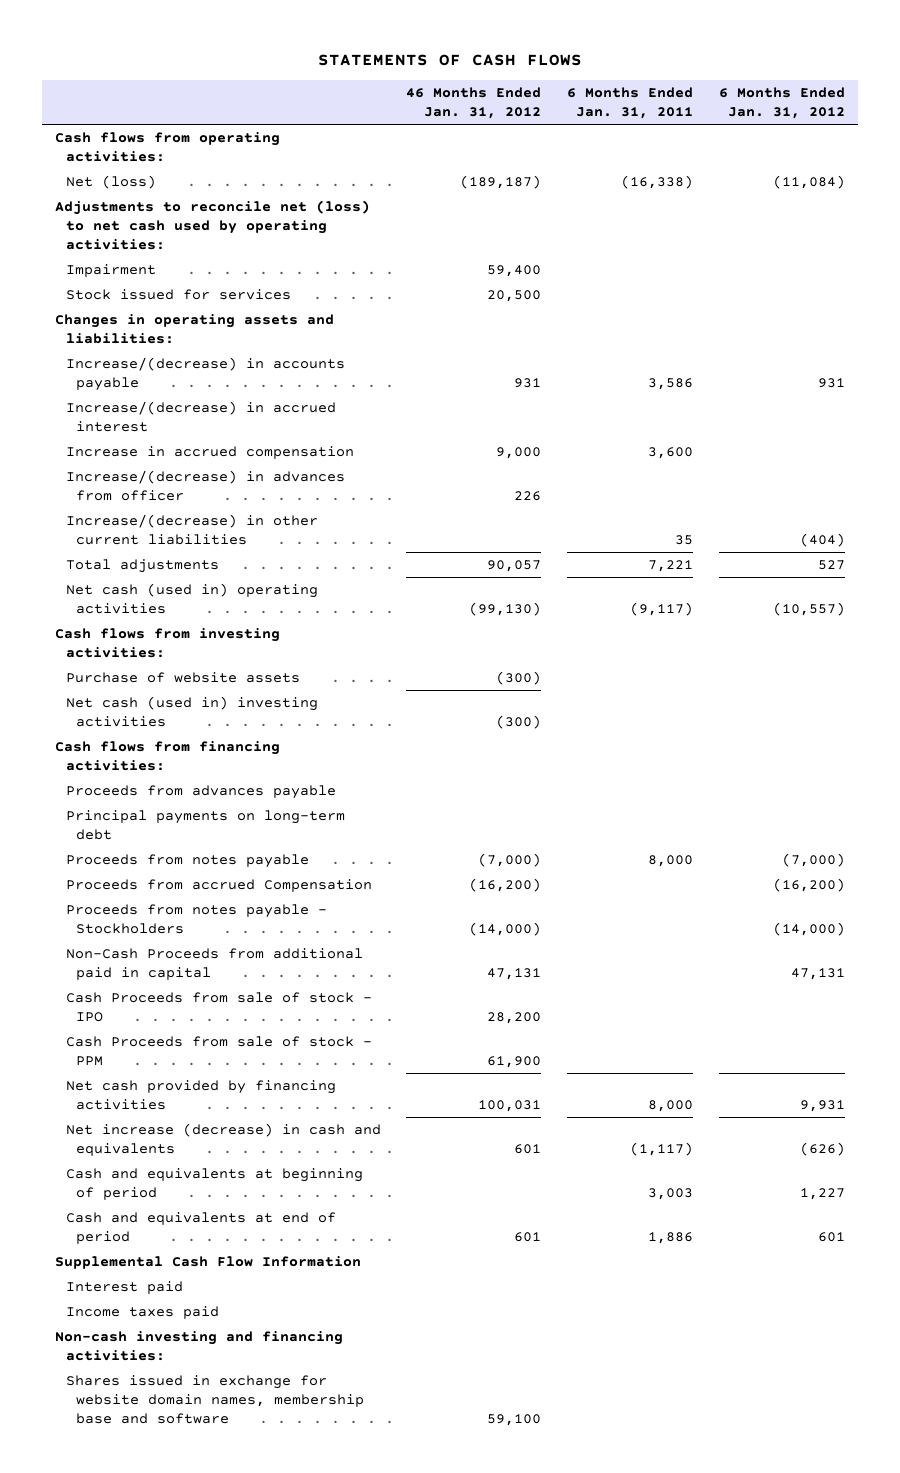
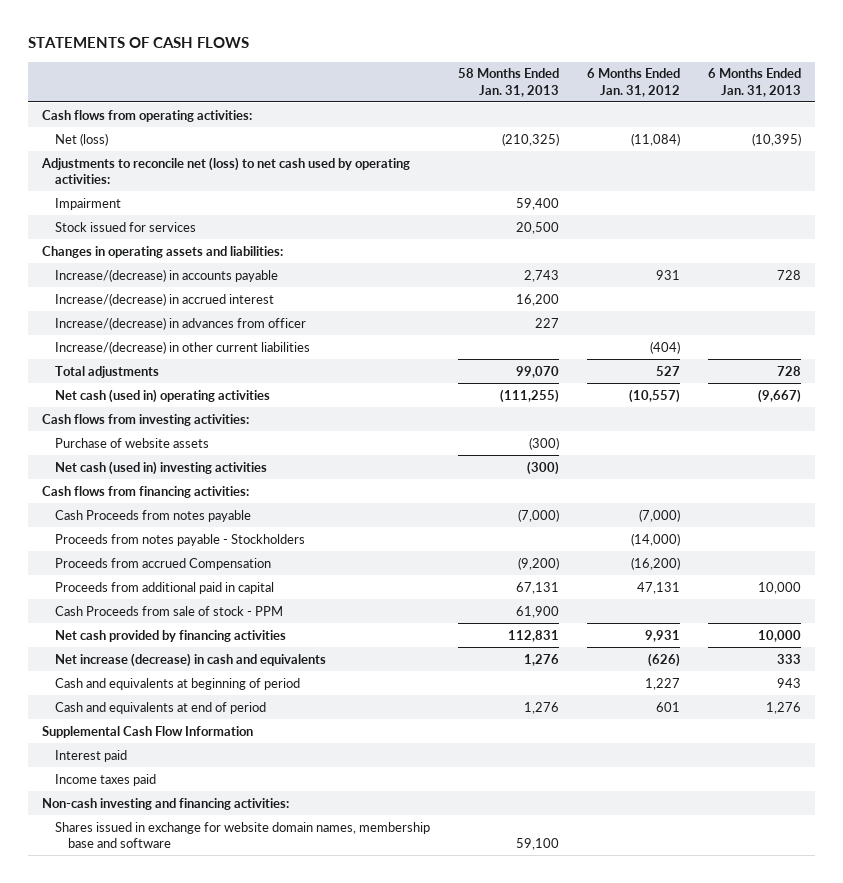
- | 46 Months Ended Jan. 31, 2012 | 6 Months Ended Jan. 31, 2011 | 6 Months Ended Jan. 31, 2012
+ | 58 Months Ended Jan. 31, 2013 | 6 Months Ended Jan. 31, 2012 | 6 Months Ended Jan. 31, 2013
- Increase in accrued compensation | 9,000 | 3,600 |
- Proceeds from advances payable
- Principal payments on long-term debt
- Proceeds from notes payable | (7,000) | 8,000 | (7,000)
+ Cash Proceeds from notes payable | (7,000) | (7,000) |
- Non-Cash Proceeds from additional paid in capital | 47,131 | | 47,131
- Cash Proceeds from sale of stock - IPO | 28,200 | |
moved down: Proceeds from accrued Compensation | (9,200) | (16,200) |
+ Proceeds from additional paid in capital | 67,131 | 47,131 | 10,000

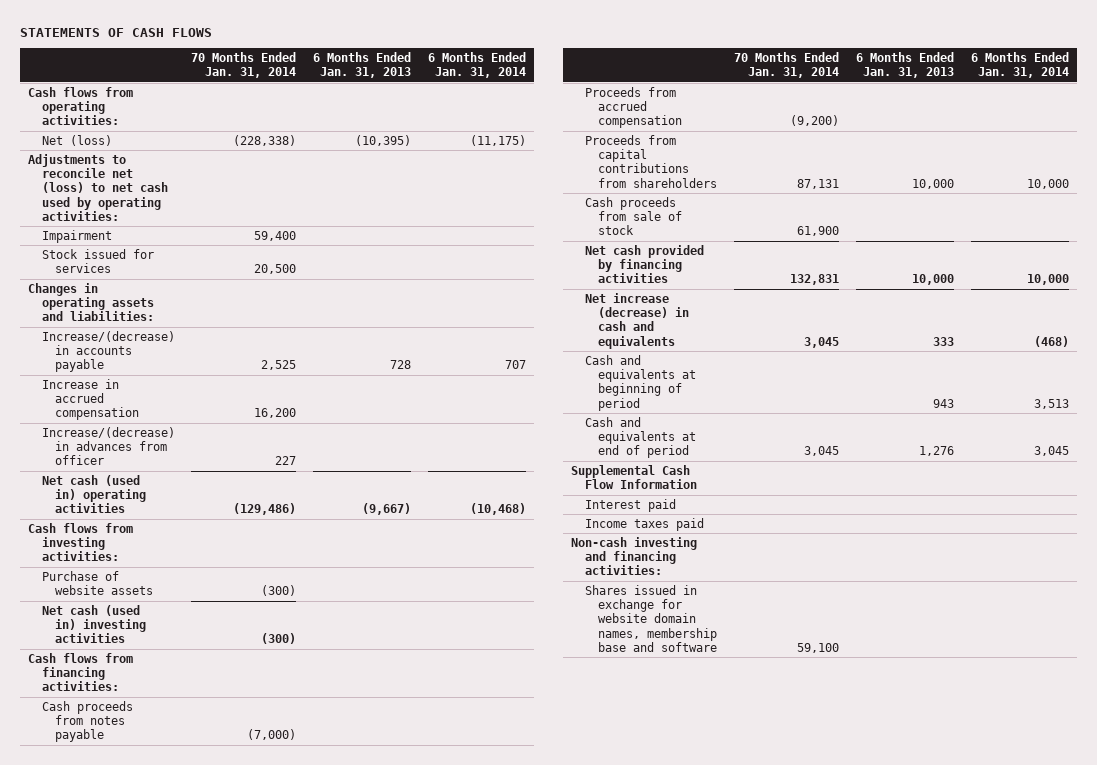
- | 58 Months Ended Jan. 31, 2013 | 6 Months Ended Jan. 31, 2012 | 6 Months Ended Jan. 31, 2013
+ | 70 Months Ended Jan. 31, 2014 | 6 Months Ended Jan. 31, 2013 | 6 Months Ended Jan. 31, 2014
- Increase/(decrease) in accrued interest | 16,200 | |
+ Increase in accrued compensation | 16,200 | |
- Increase/(decrease) in other current liabilities | | (404) |
- Total adjustments | 99,070 | 527 | 728
- Cash Proceeds from notes payable | (7,000) | (7,000) |
- Proceeds from notes payable - Stockholders | | (14,000) |
- Proceeds from accrued Compensation | (9,200) | (16,200) |
- Proceeds from additional paid in capital | 67,131 | 47,131 | 10,000
- Cash Proceeds from sale of stock - PPM | 61,900 | |
+ Cash proceeds from notes payable | (7,000) | |
+ Proceeds from accrued compensation | (9,200) | |
+ Proceeds from capital contributions from shareholders | 87,131 | 10,000 | 10,000
+ Cash proceeds from sale of stock | 61,900 | |

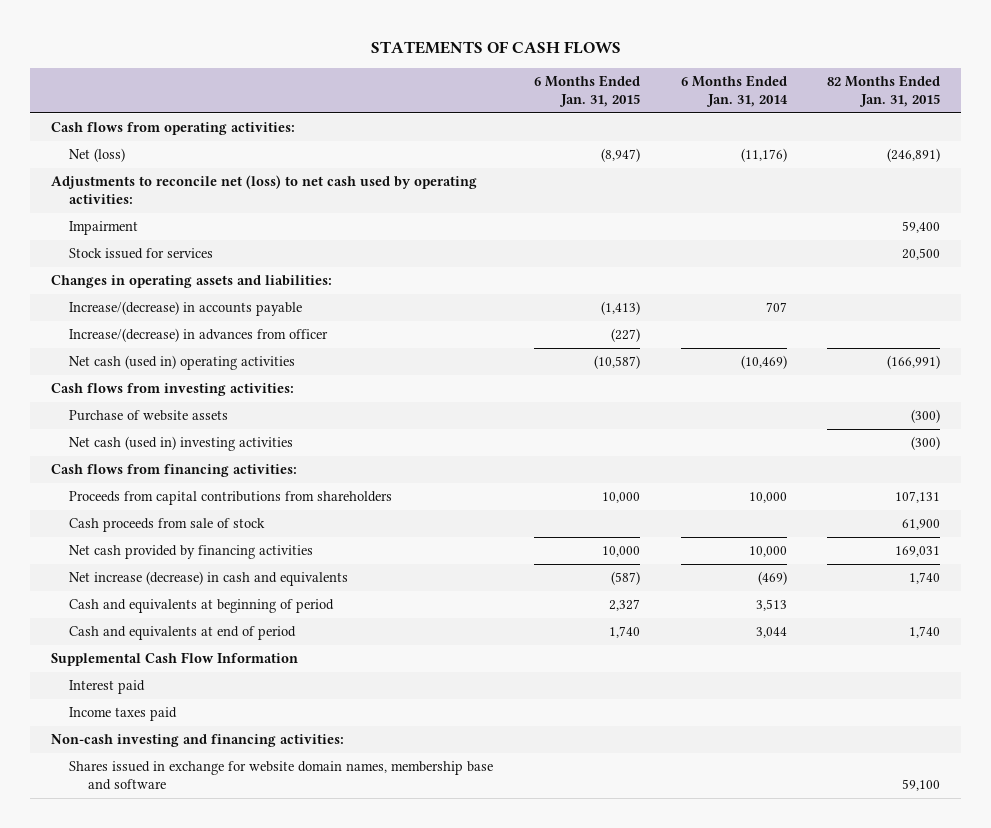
- | 70 Months Ended Jan. 31, 2014 | 6 Months Ended Jan. 31, 2013 | 6 Months Ended Jan. 31, 2014
+ | 6 Months Ended Jan. 31, 2015 | 6 Months Ended Jan. 31, 2014 | 82 Months Ended Jan. 31, 2015
- Net (loss) | (228,338) | (10,395) | (11,175)
+ Net (loss) | (8,947) | (11,176) | (246,891)
- Increase in accrued compensation | 16,200 | |
- Net cash (used in) operating activities | (129,486) | (9,667) | (10,468)
+ Net cash (used in) operating activities | (10,587) | (10,469) | (166,991)
- Cash proceeds from notes payable | (7,000) | |
- Proceeds from accrued compensation | (9,200) | |
- Net increase (decrease) in cash and equivalents | 3,045 | 333 | (468)
+ Net increase (decrease) in cash and equivalents | (587) | (469) | 1,740
- Cash and equivalents at end of period | 3,045 | 1,276 | 3,045
+ Cash and equivalents at end of period | 1,740 | 3,044 | 1,740

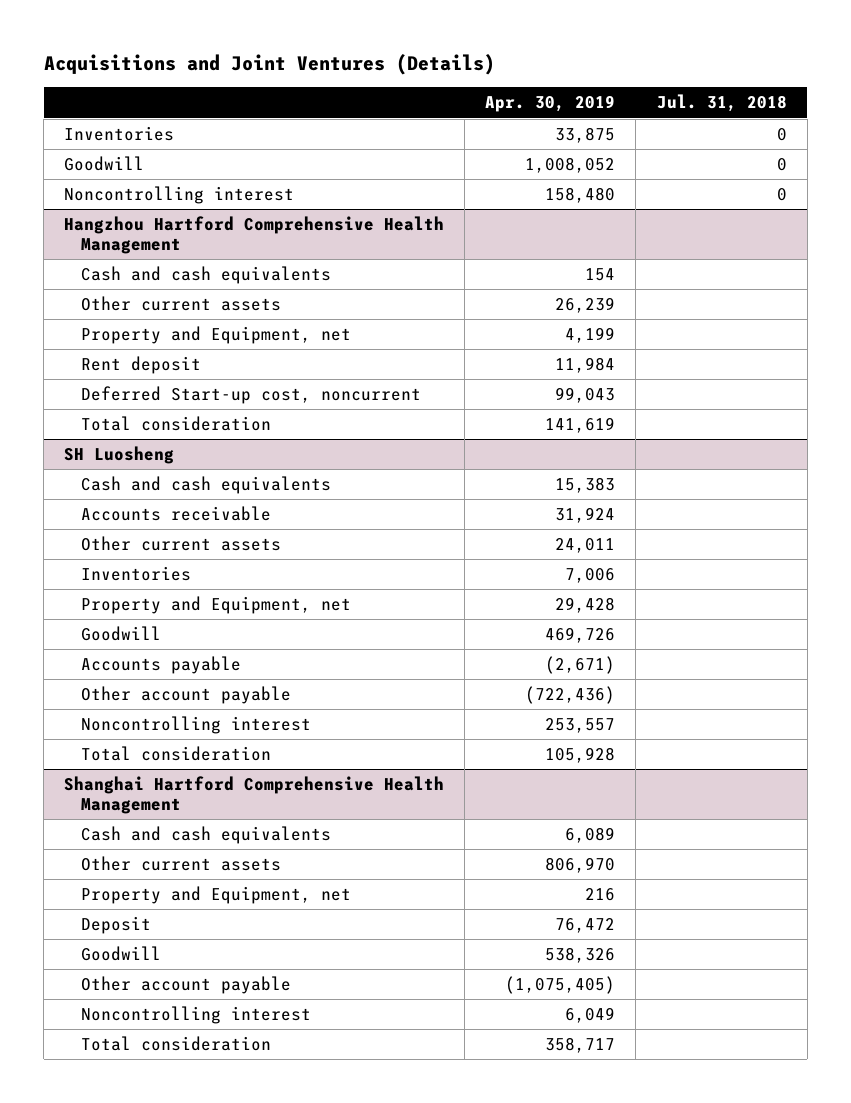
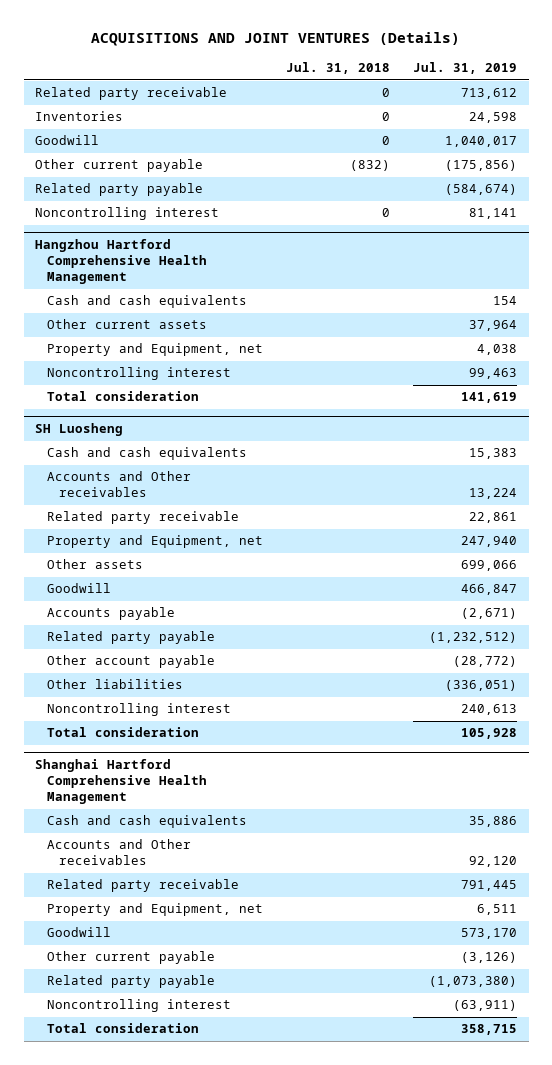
- Acquisitions and Joint Ventures (Details)
+ ACQUISITIONS AND JOINT VENTURES (Details)
- | Apr. 30, 2019 | Jul. 31, 2018
+ | Jul. 31, 2018 | Jul. 31, 2019
+ Related party receivable | 0 | 713,612
+ Other current payable | (832) | (175,856)
+ Related party payable | | (584,674)
@ Hangzhou Hartford Comprehensive Health Management
- Rent deposit | 11,984 |
- Deferred Start-up cost, noncurrent | 99,043 |
+ Noncontrolling interest | | 99,463
@ SH Luosheng
- Accounts receivable | 31,924 |
- Other current assets | 24,011 |
- Inventories | 7,006 |
+ Accounts and Other receivables | | 13,224
+ Related party receivable | | 22,861
+ Other assets | | 699,066
+ Related party payable | | (1,232,512)
+ Other liabilities | | (336,051)
@ Shanghai Hartford Comprehensive Health Management
- Other current assets | 806,970 |
+ Accounts and Other receivables | | 92,120
+ Related party receivable | | 791,445
- Deposit | 76,472 |
- Other account payable | (1,075,405) |
+ Other current payable | | (3,126)
+ Related party payable | | (1,073,380)

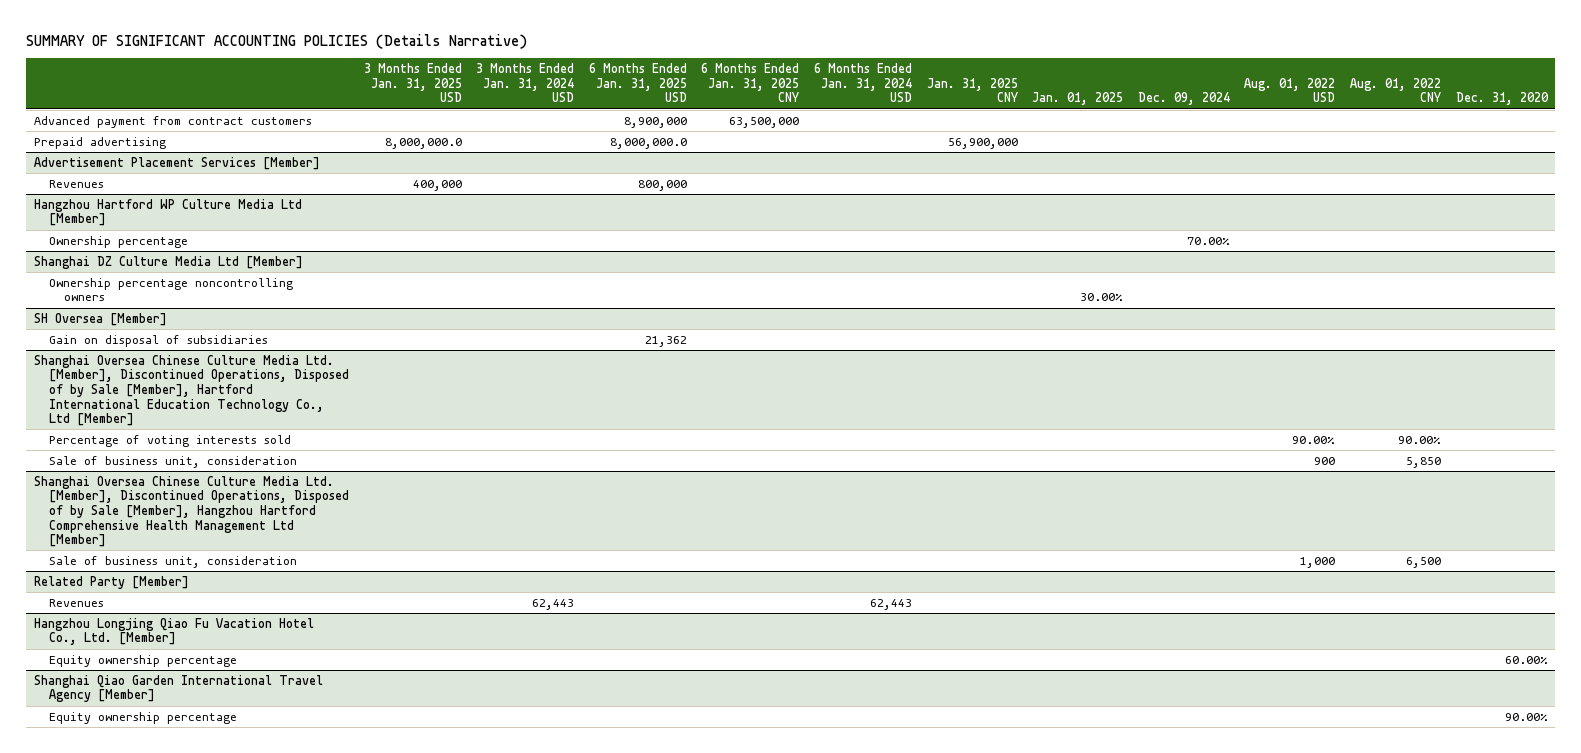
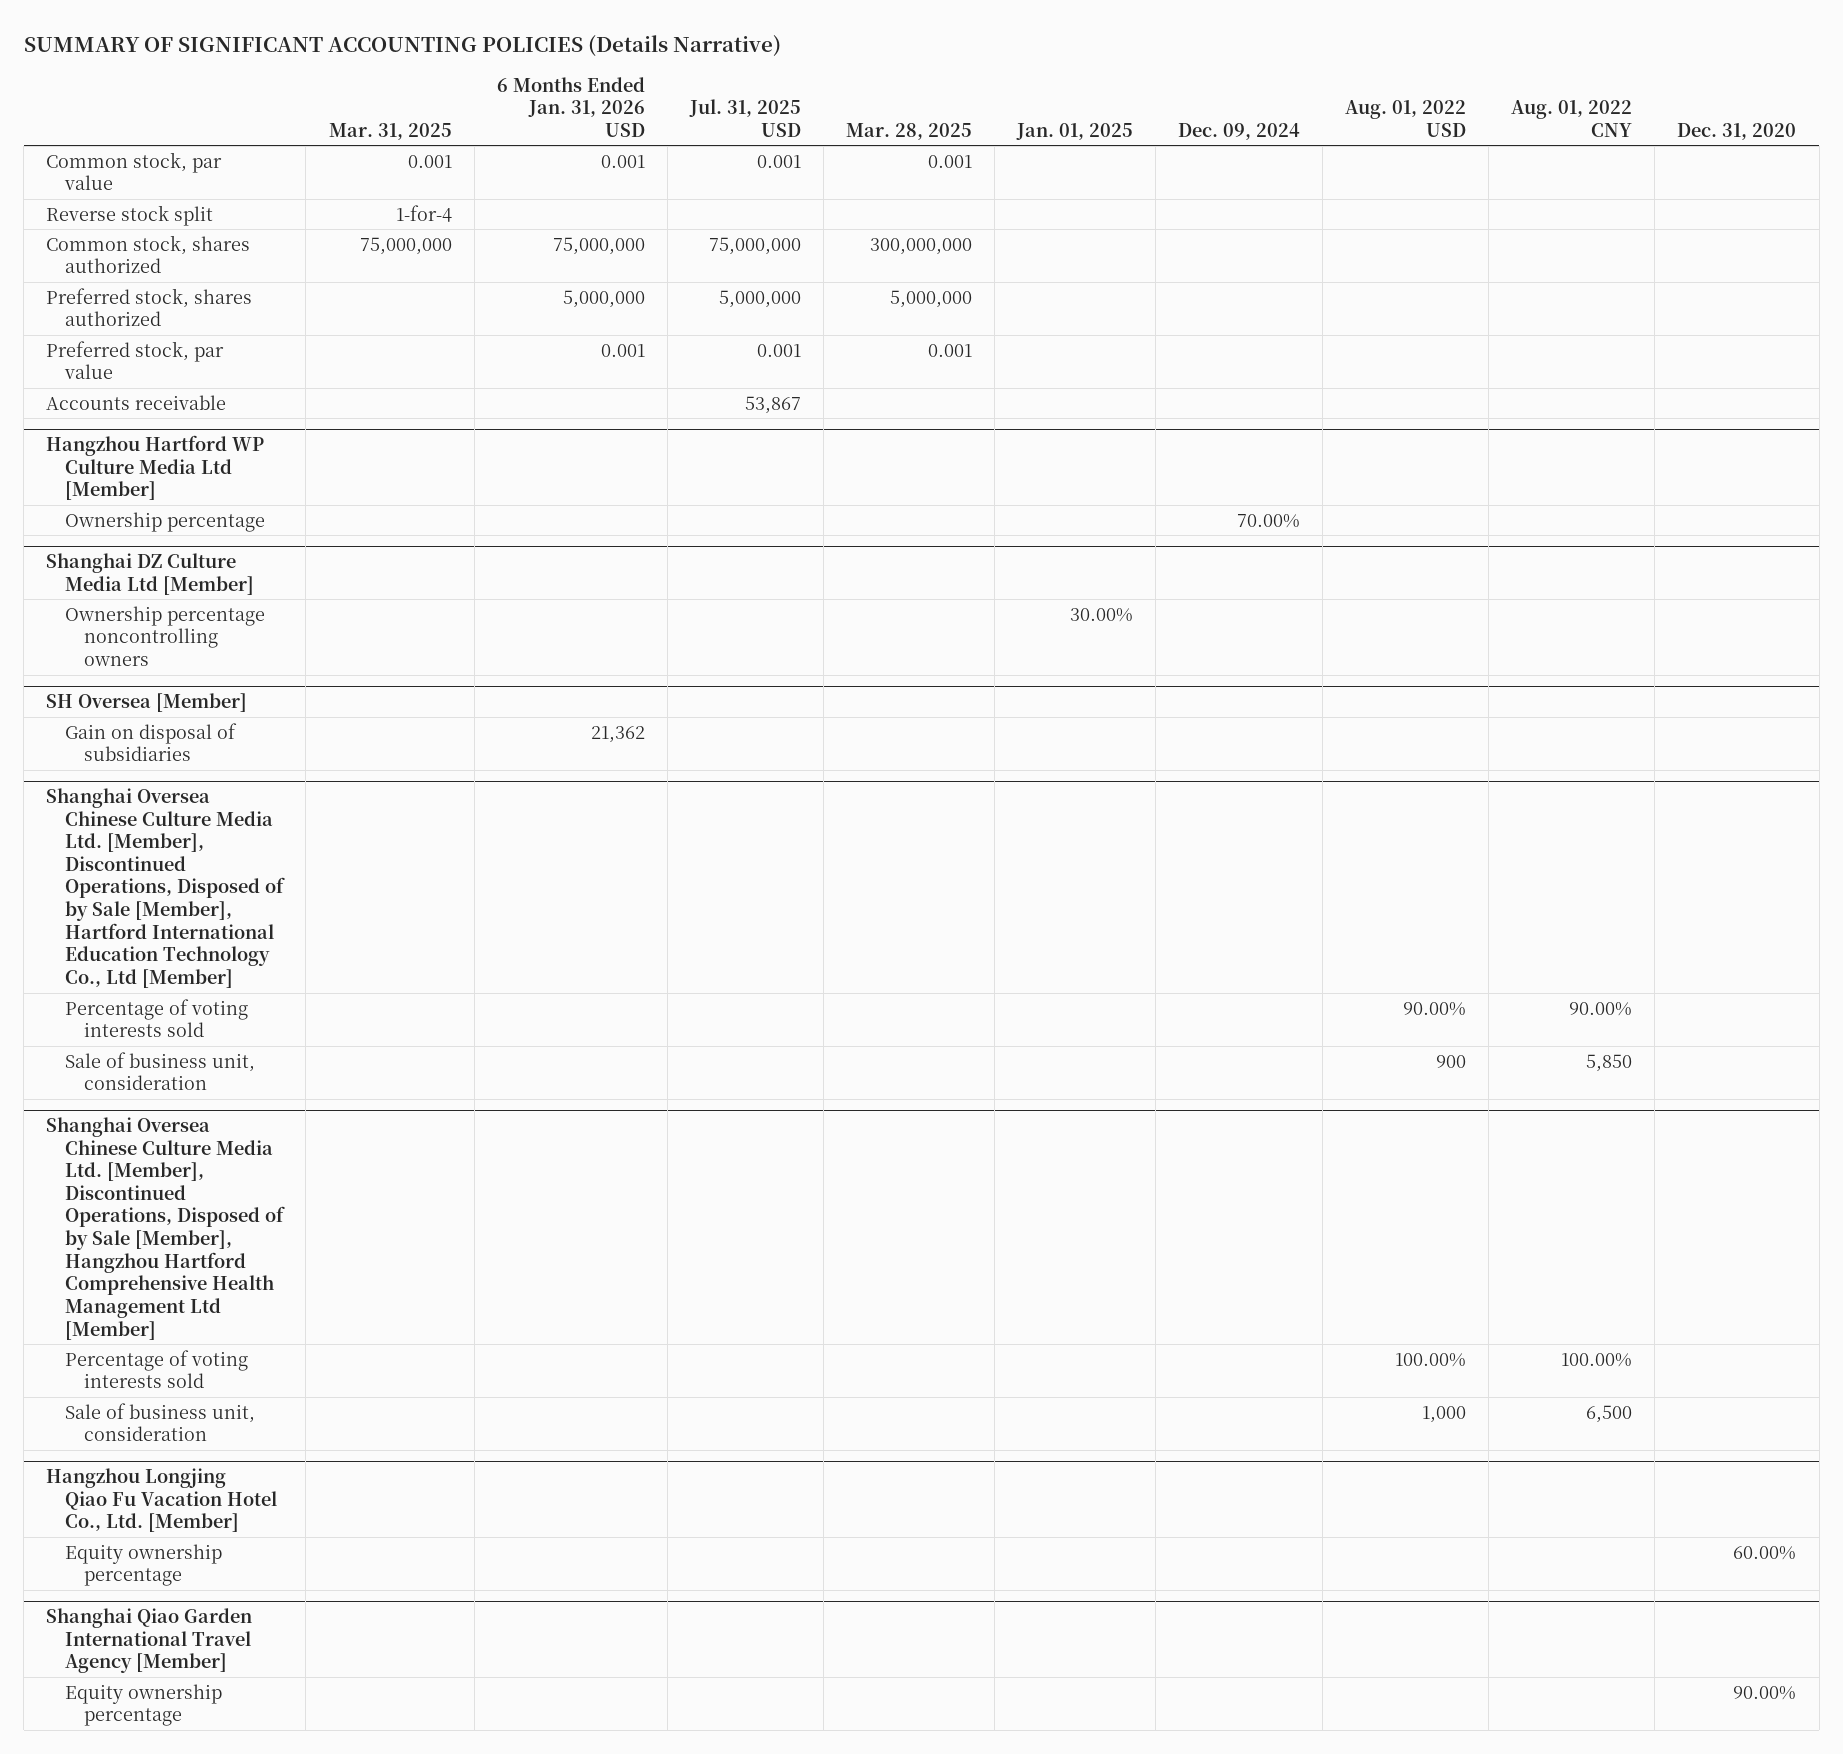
- | 3 Months Ended Jan. 31, 2025 USD | 3 Months Ended Jan. 31, 2024 USD | 6 Months Ended Jan. 31, 2025 USD | 6 Months Ended Jan. 31, 2025 CNY | 6 Months Ended Jan. 31, 2024 USD | Jan. 31, 2025 CNY | Jan. 01, 2025 | Dec. 09, 2024 | Aug. 01, 2022 USD | Aug. 01, 2022 CNY | Dec. 31, 2020
+ | Mar. 31, 2025 | 6 Months Ended Jan. 31, 2026 USD | Jul. 31, 2025 USD | Mar. 28, 2025 | Jan. 01, 2025 | Dec. 09, 2024 | Aug. 01, 2022 USD | Aug. 01, 2022 CNY | Dec. 31, 2020
- Advanced payment from contract customers | | | 8,900,000 | 63,500,000 | | | | | | |
- Prepaid advertising | 8,000,000.0 | | 8,000,000.0 | | | 56,900,000 | | | | |
- Advertisement Placement Services [Member]
- Revenues | 400,000 | | 800,000 | | | | | | | |
+ Common stock, par value | 0.001 | 0.001 | 0.001 | 0.001 | | | | |
+ Reverse stock split | 1-for-4 | | | | | | | |
+ Common stock, shares authorized | 75,000,000 | 75,000,000 | 75,000,000 | 300,000,000 | | | | |
+ Preferred stock, shares authorized | | 5,000,000 | 5,000,000 | 5,000,000 | | | | |
+ Preferred stock, par value | | 0.001 | 0.001 | 0.001 | | | | |
+ Accounts receivable | | | 53,867 | | | | | |
@ Shanghai Oversea Chinese Culture Media Ltd. [Member], Discontinued Operations, Disposed of by Sale [Member], Hangzhou Hartford Comprehensive Health Management Ltd [Member]
+ Percentage of voting interests sold | | | | | | | 100.00% | 100.00% |
- Related Party [Member]
- Revenues | | 62,443 | | | 62,443 | | | | | |

